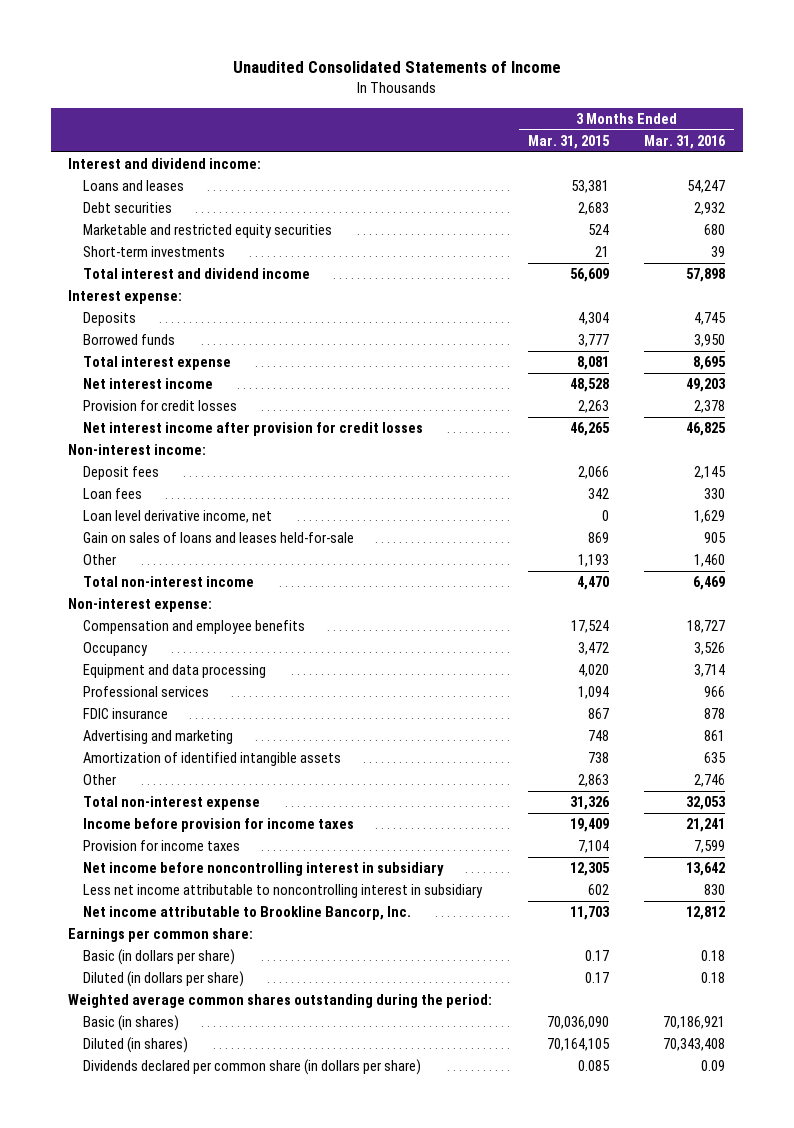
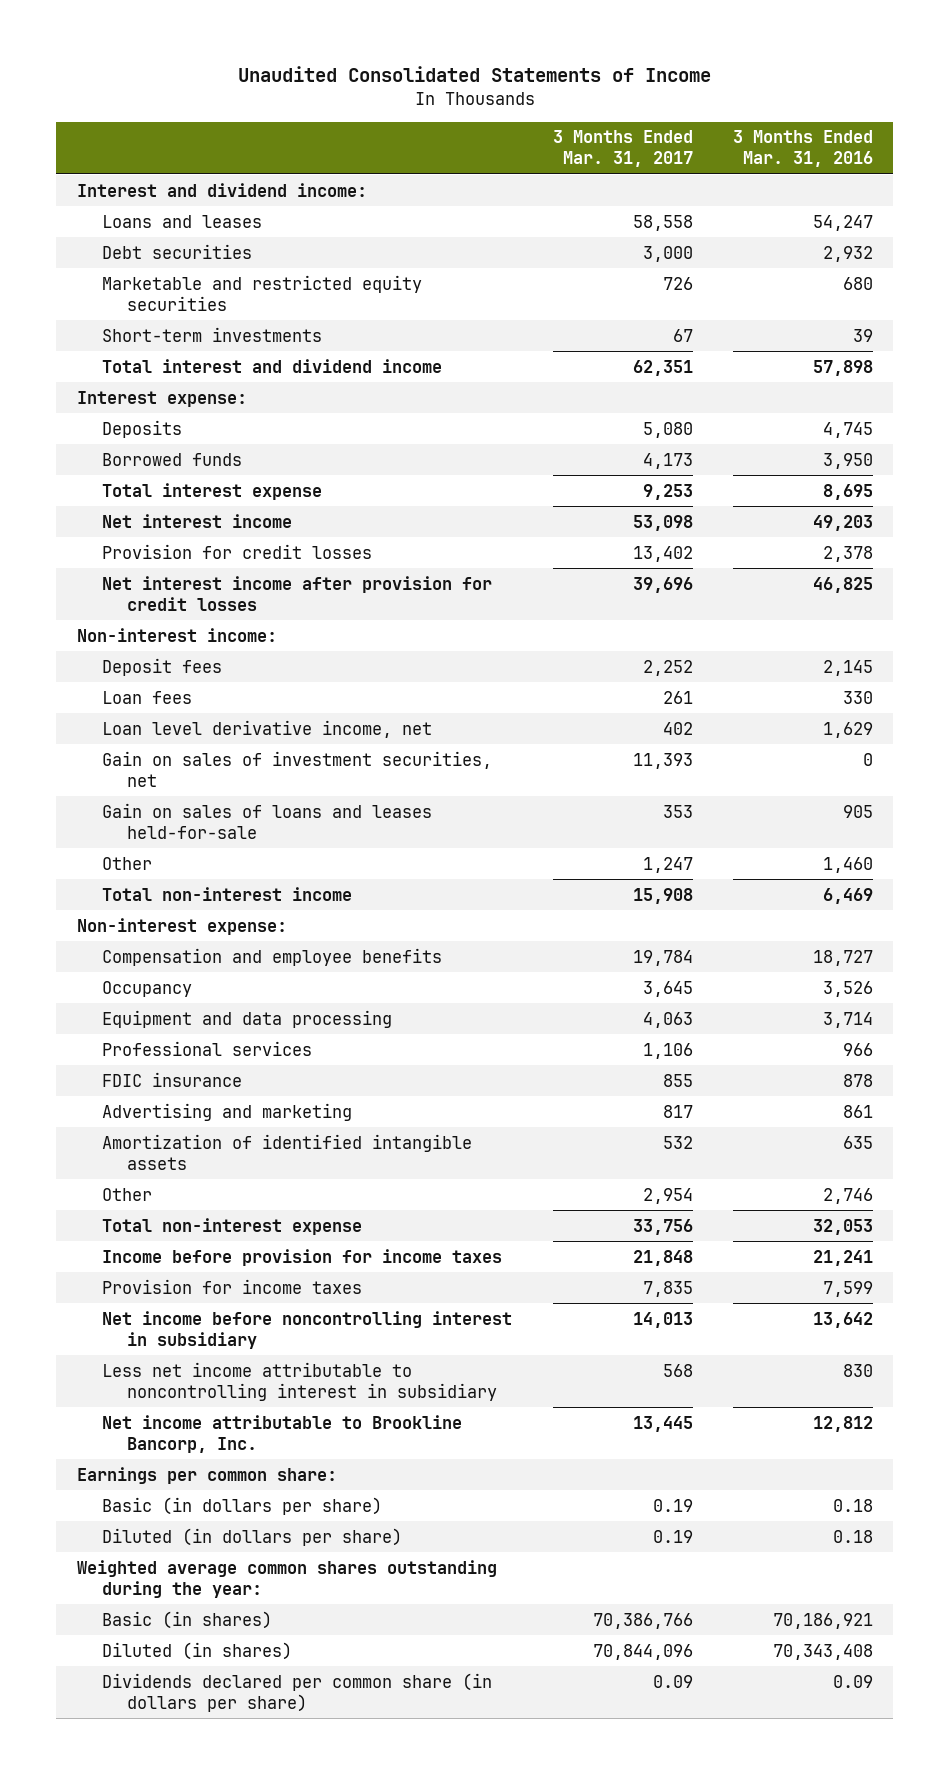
- | 3 Months Ended Mar. 31, 2015 | 3 Months Ended Mar. 31, 2016
+ | 3 Months Ended Mar. 31, 2017 | 3 Months Ended Mar. 31, 2016
+ Gain on sales of investment securities, net | 11,393 | 0
- Weighted average common shares outstanding during the period:
+ Weighted average common shares outstanding during the year:

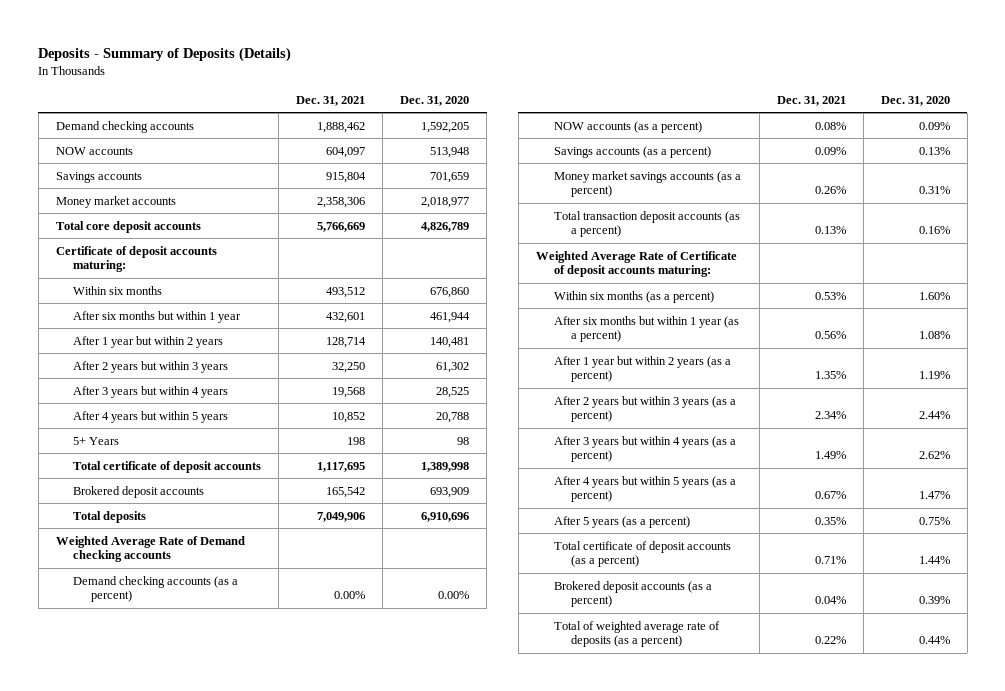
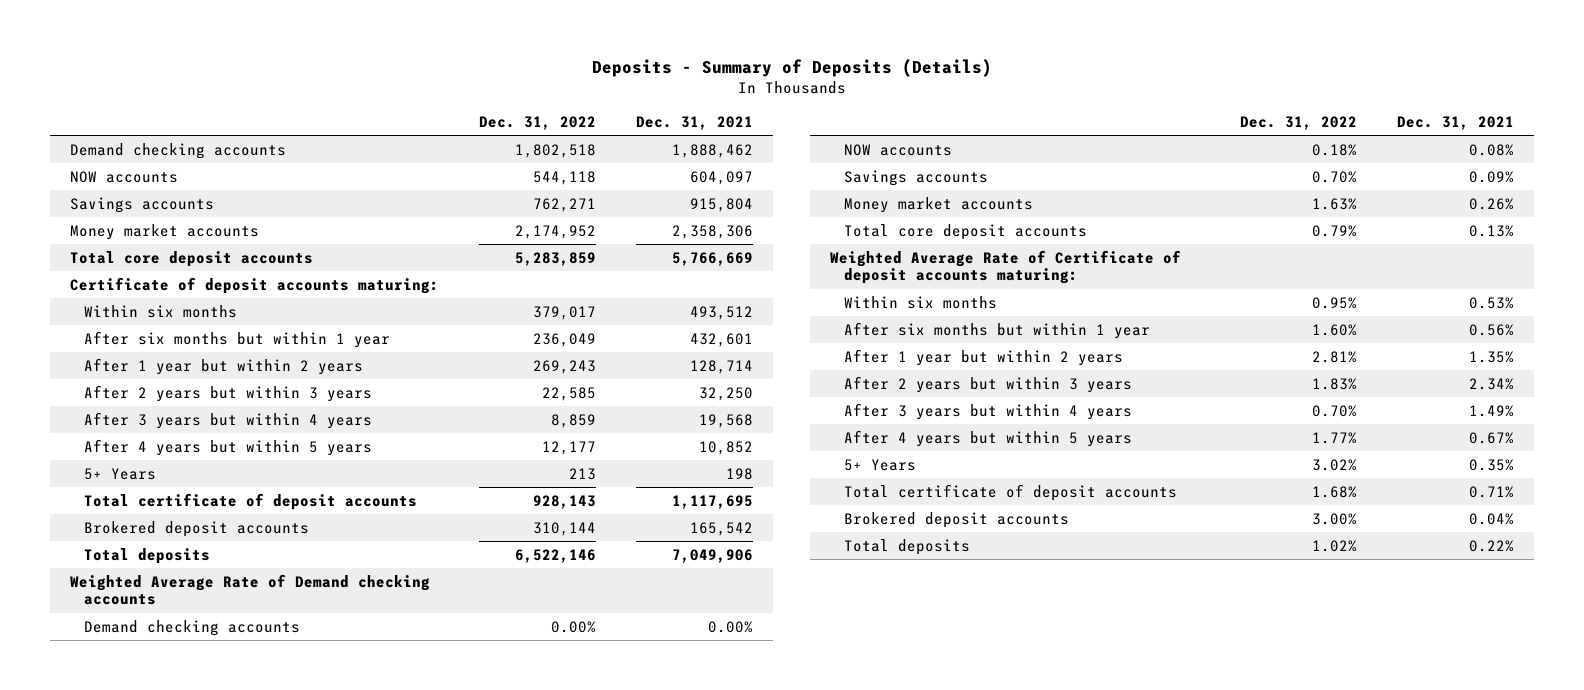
- | Dec. 31, 2021 | Dec. 31, 2020
+ | Dec. 31, 2022 | Dec. 31, 2021
- Demand checking accounts (as a percent) | 0.00% | 0.00%
- NOW accounts (as a percent) | 0.08% | 0.09%
- Savings accounts (as a percent) | 0.09% | 0.13%
- Money market savings accounts (as a percent) | 0.26% | 0.31%
- Total transaction deposit accounts (as a percent) | 0.13% | 0.16%
+ Demand checking accounts | 0.00% | 0.00%
+ NOW accounts | 0.18% | 0.08%
+ Savings accounts | 0.70% | 0.09%
+ Money market accounts | 1.63% | 0.26%
+ Total core deposit accounts | 0.79% | 0.13%
- Within six months (as a percent) | 0.53% | 1.60%
- After six months but within 1 year (as a percent) | 0.56% | 1.08%
- After 1 year but within 2 years (as a percent) | 1.35% | 1.19%
- After 2 years but within 3 years (as a percent) | 2.34% | 2.44%
- After 3 years but within 4 years (as a percent) | 1.49% | 2.62%
- After 4 years but within 5 years (as a percent) | 0.67% | 1.47%
- After 5 years (as a percent) | 0.35% | 0.75%
- Total certificate of deposit accounts (as a percent) | 0.71% | 1.44%
- Brokered deposit accounts (as a percent) | 0.04% | 0.39%
- Total of weighted average rate of deposits (as a percent) | 0.22% | 0.44%
+ Within six months | 0.95% | 0.53%
+ After six months but within 1 year | 1.60% | 0.56%
+ After 1 year but within 2 years | 2.81% | 1.35%
+ After 2 years but within 3 years | 1.83% | 2.34%
+ After 3 years but within 4 years | 0.70% | 1.49%
+ After 4 years but within 5 years | 1.77% | 0.67%
+ 5+ Years | 3.02% | 0.35%
+ Total certificate of deposit accounts | 1.68% | 0.71%
+ Brokered deposit accounts | 3.00% | 0.04%
+ Total deposits | 1.02% | 0.22%

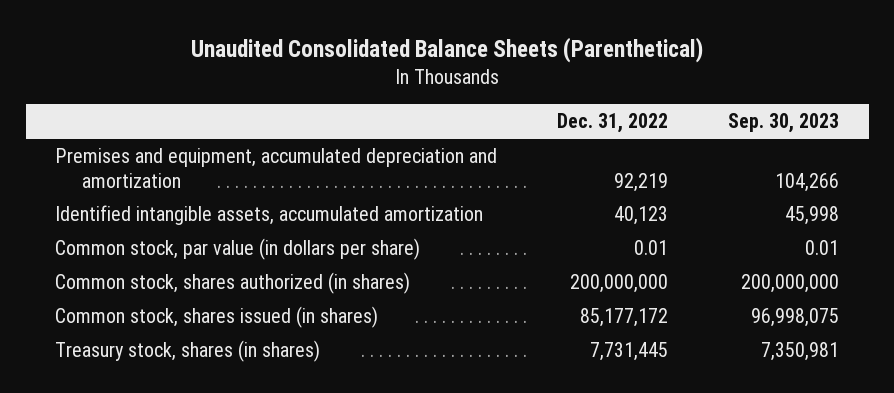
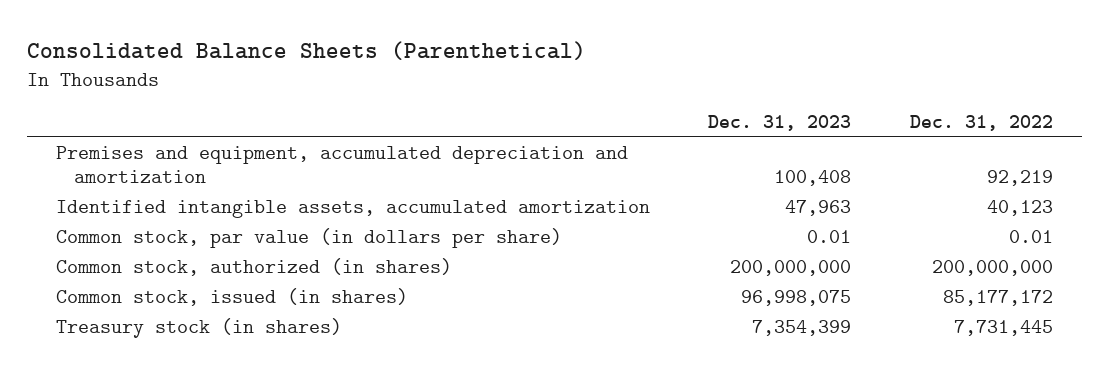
- Unaudited Consolidated Balance Sheets (Parenthetical)
+ Consolidated Balance Sheets (Parenthetical)
- | Dec. 31, 2022 | Sep. 30, 2023
+ | Dec. 31, 2023 | Dec. 31, 2022
- Common stock, shares authorized (in shares) | 200,000,000 | 200,000,000
- Common stock, shares issued (in shares) | 85,177,172 | 96,998,075
- Treasury stock, shares (in shares) | 7,731,445 | 7,350,981
+ Common stock, authorized (in shares) | 200,000,000 | 200,000,000
+ Common stock, issued (in shares) | 96,998,075 | 85,177,172
+ Treasury stock (in shares) | 7,354,399 | 7,731,445

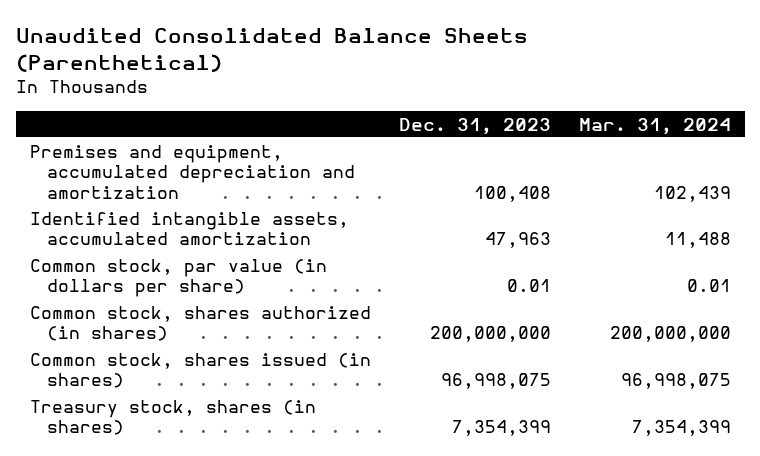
- Consolidated Balance Sheets (Parenthetical)
+ Unaudited Consolidated Balance Sheets (Parenthetical)
- | Dec. 31, 2023 | Dec. 31, 2022
+ | Dec. 31, 2023 | Mar. 31, 2024
- Common stock, authorized (in shares) | 200,000,000 | 200,000,000
- Common stock, issued (in shares) | 96,998,075 | 85,177,172
- Treasury stock (in shares) | 7,354,399 | 7,731,445
+ Common stock, shares authorized (in shares) | 200,000,000 | 200,000,000
+ Common stock, shares issued (in shares) | 96,998,075 | 96,998,075
+ Treasury stock, shares (in shares) | 7,354,399 | 7,354,399

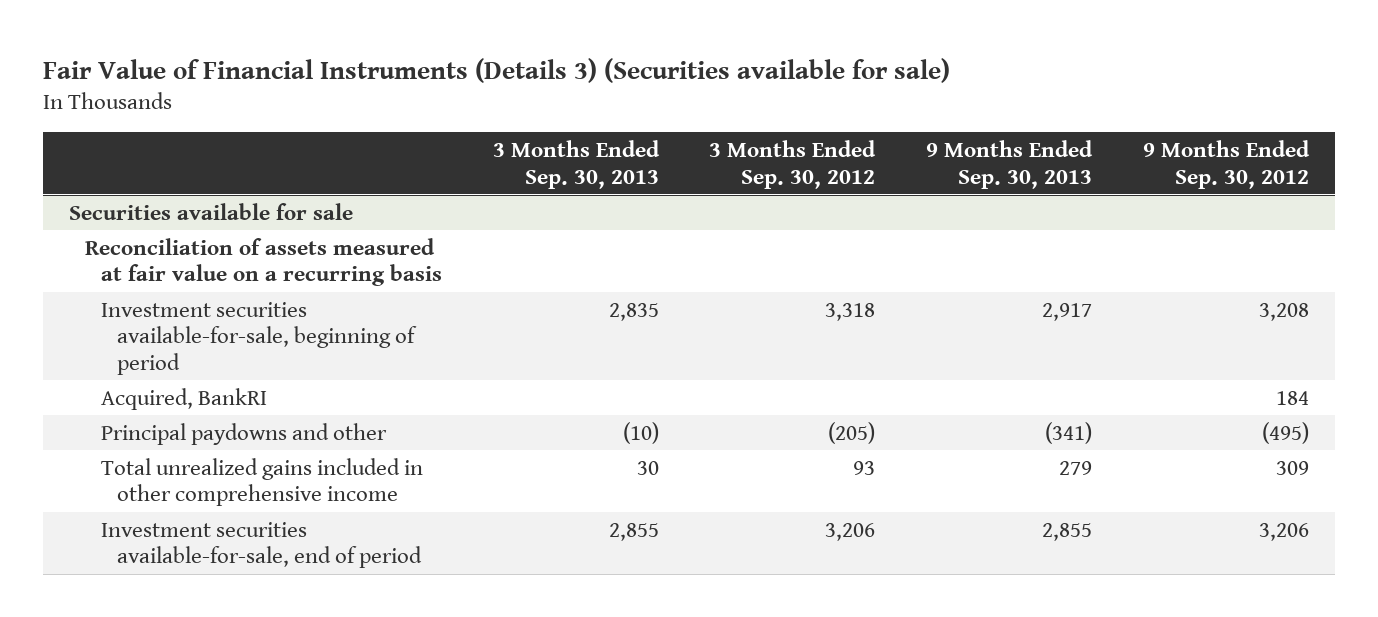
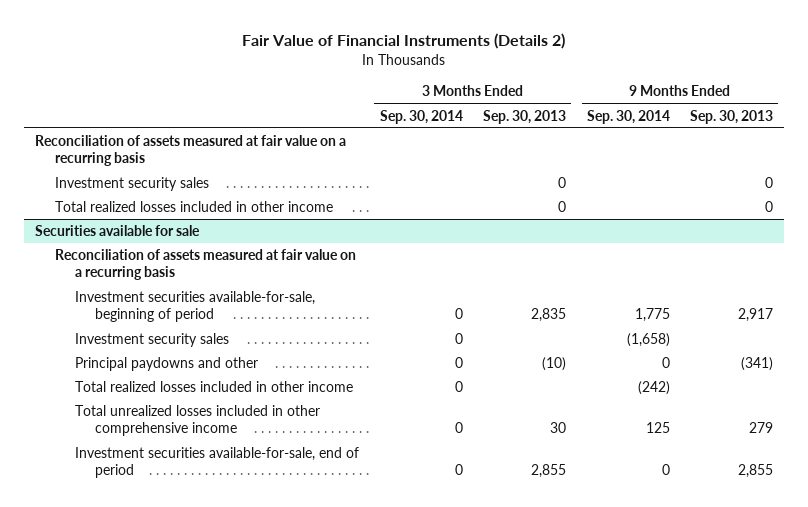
- Fair Value of Financial Instruments (Details 3) (Securities available for sale)
+ Fair Value of Financial Instruments (Details 2)
- | 3 Months Ended Sep. 30, 2013 | 3 Months Ended Sep. 30, 2012 | 9 Months Ended Sep. 30, 2013 | 9 Months Ended Sep. 30, 2012
+ | 3 Months Ended Sep. 30, 2014 | 3 Months Ended Sep. 30, 2013 | 9 Months Ended Sep. 30, 2014 | 9 Months Ended Sep. 30, 2013
+ Reconciliation of assets measured at fair value on a recurring basis
+ Investment security sales | | 0 | | 0
+ Total realized losses included in other income | | 0 | | 0
@ Securities available for sale
- Acquired, BankRI | | | | 184
+ Investment security sales | 0 | | (1,658) |
- Total unrealized gains included in other comprehensive income | 30 | 93 | 279 | 309
+ Total realized losses included in other income | 0 | | (242) |
+ Total unrealized losses included in other comprehensive income | 0 | 30 | 125 | 279

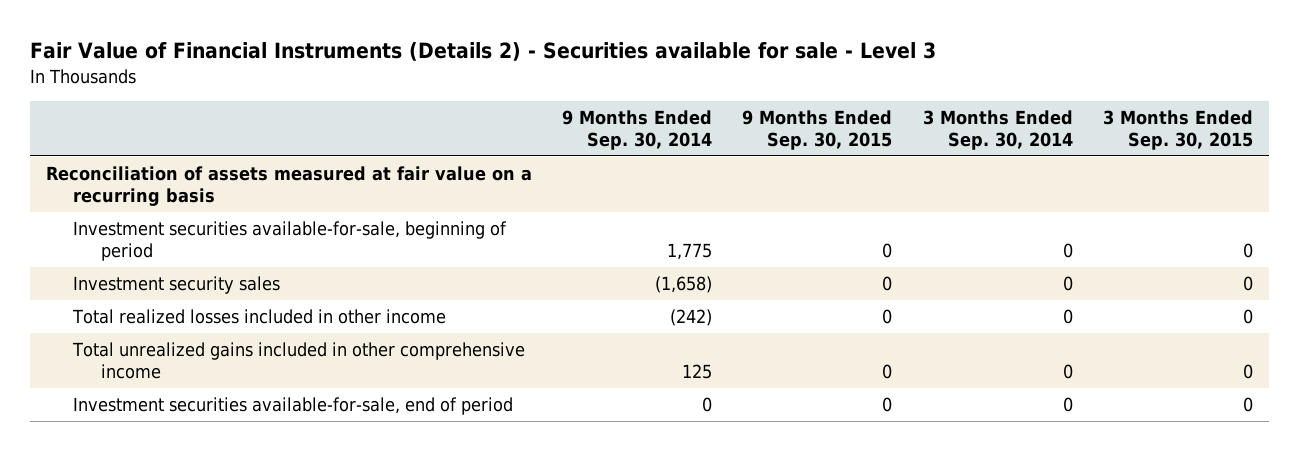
- Fair Value of Financial Instruments (Details 2)
+ Fair Value of Financial Instruments (Details 2) - Securities available for sale - Level 3
- | 3 Months Ended Sep. 30, 2014 | 3 Months Ended Sep. 30, 2013 | 9 Months Ended Sep. 30, 2014 | 9 Months Ended Sep. 30, 2013
+ | 9 Months Ended Sep. 30, 2014 | 9 Months Ended Sep. 30, 2015 | 3 Months Ended Sep. 30, 2014 | 3 Months Ended Sep. 30, 2015
- Investment security sales | | 0 | | 0
- Total realized losses included in other income | | 0 | | 0
- Securities available for sale
- Reconciliation of assets measured at fair value on a recurring basis
- Principal paydowns and other | 0 | (10) | 0 | (341)
- Total unrealized losses included in other comprehensive income | 0 | 30 | 125 | 279
+ Total unrealized gains included in other comprehensive income | 125 | 0 | 0 | 0

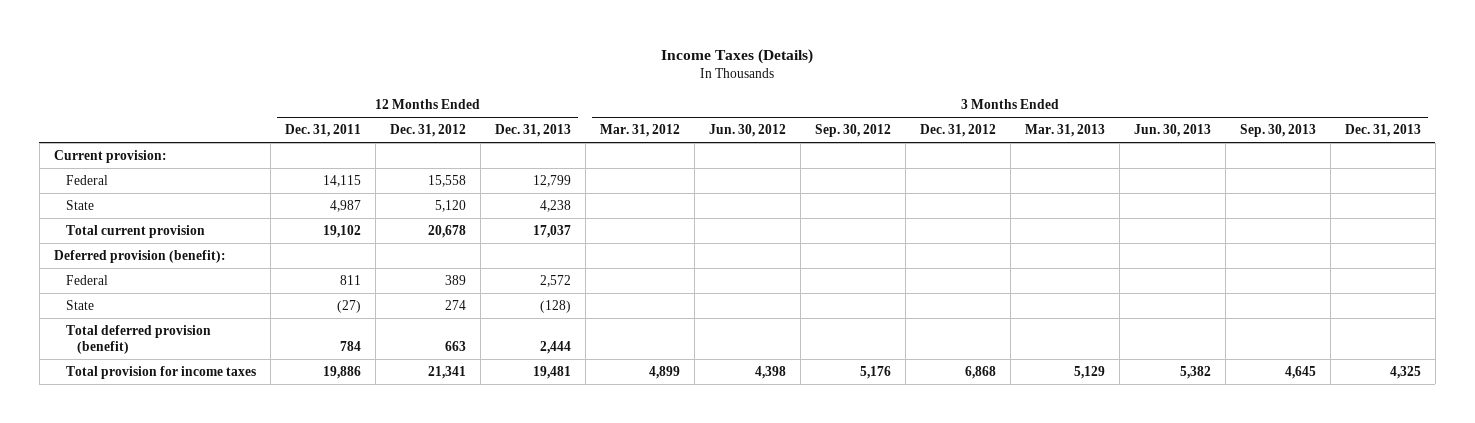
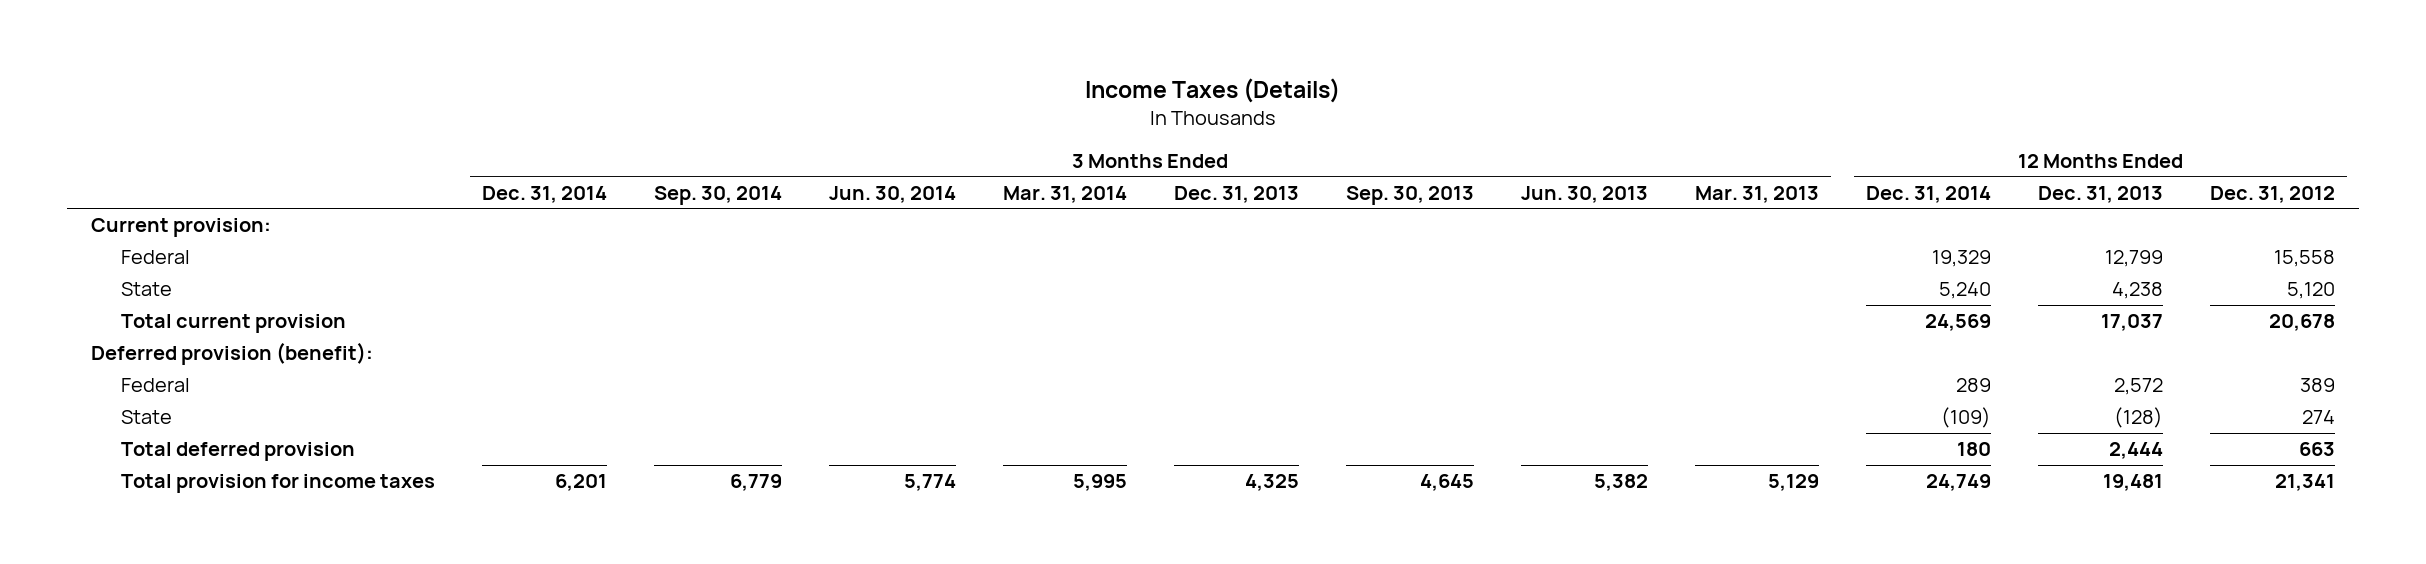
- | 12 Months Ended Dec. 31, 2011 | 12 Months Ended Dec. 31, 2012 | 12 Months Ended Dec. 31, 2013 | 3 Months Ended Mar. 31, 2012 | 3 Months Ended Jun. 30, 2012 | 3 Months Ended Sep. 30, 2012 | 3 Months Ended Dec. 31, 2012 | 3 Months Ended Mar. 31, 2013 | 3 Months Ended Jun. 30, 2013 | 3 Months Ended Sep. 30, 2013 | 3 Months Ended Dec. 31, 2013
+ | 3 Months Ended Dec. 31, 2014 | 3 Months Ended Sep. 30, 2014 | 3 Months Ended Jun. 30, 2014 | 3 Months Ended Mar. 31, 2014 | 3 Months Ended Dec. 31, 2013 | 3 Months Ended Sep. 30, 2013 | 3 Months Ended Jun. 30, 2013 | 3 Months Ended Mar. 31, 2013 | 12 Months Ended Dec. 31, 2014 | 12 Months Ended Dec. 31, 2013 | 12 Months Ended Dec. 31, 2012
- Total deferred provision (benefit) | 784 | 663 | 2,444 | | | | | | | |
+ Total deferred provision | | | | | | | | | 180 | 2,444 | 663

